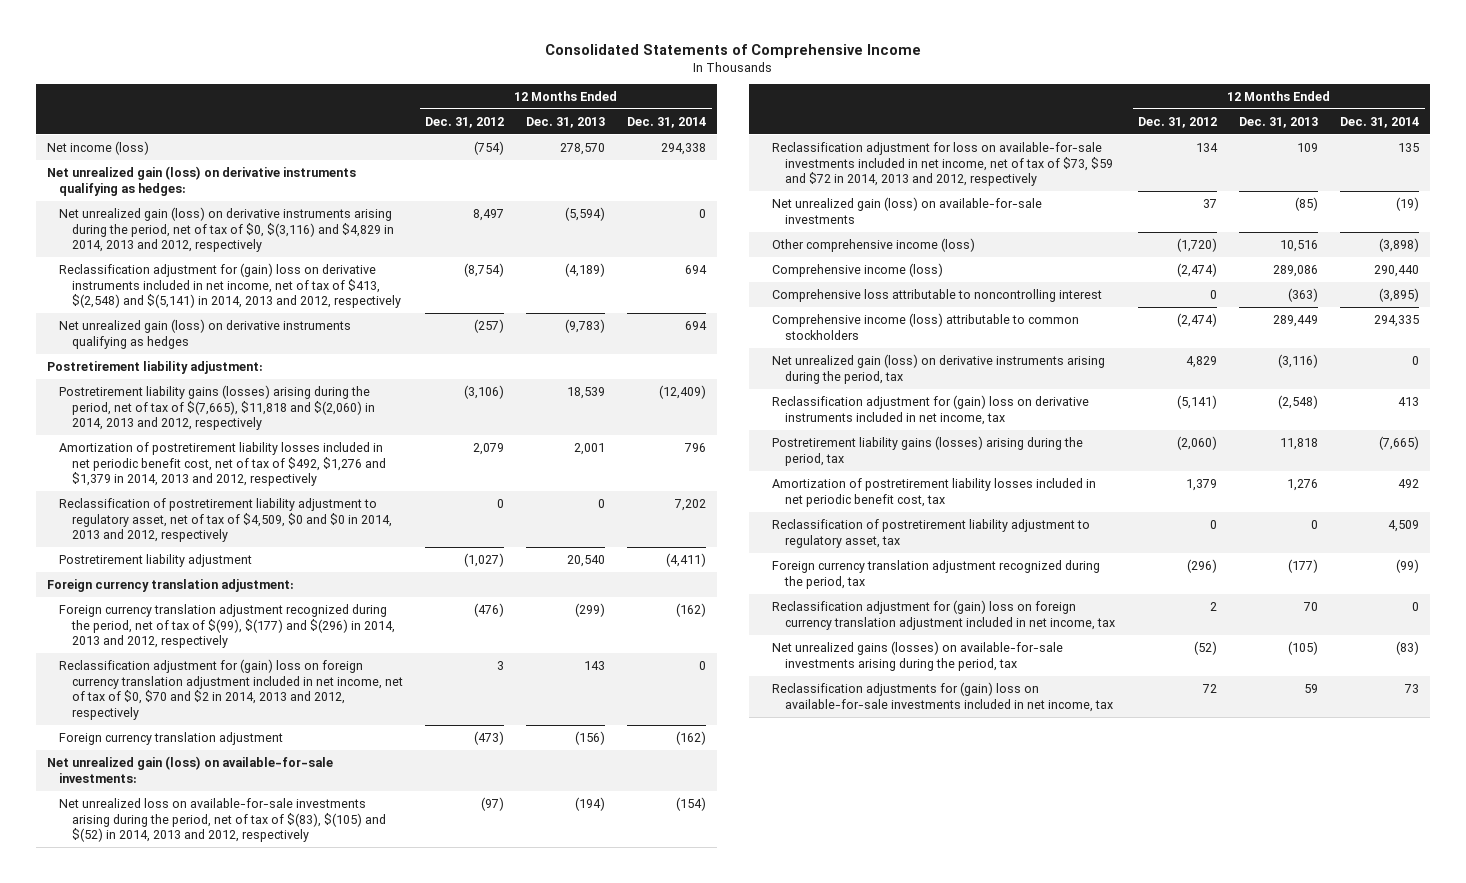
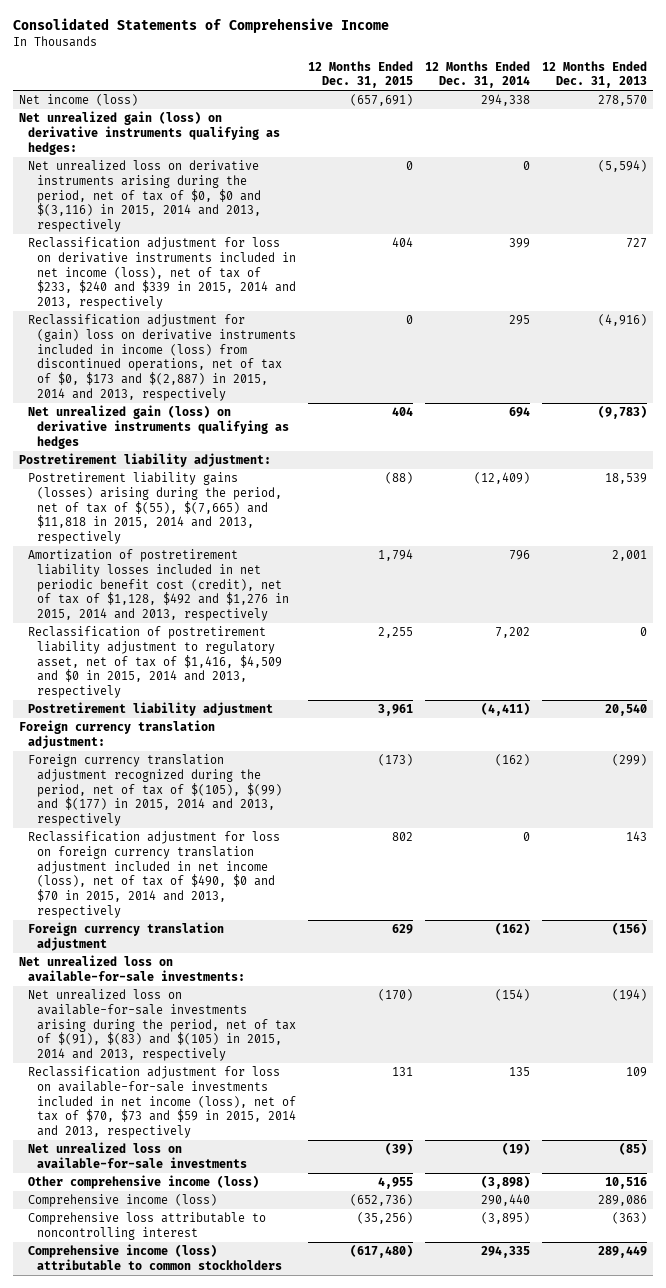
- | 12 Months Ended Dec. 31, 2012 | 12 Months Ended Dec. 31, 2013 | 12 Months Ended Dec. 31, 2014
+ | 12 Months Ended Dec. 31, 2015 | 12 Months Ended Dec. 31, 2014 | 12 Months Ended Dec. 31, 2013
- Net unrealized gain (loss) on derivative instruments arising during the period, net of tax of $0, $(3,116) and $4,829 in 2014, 2013 and 2012, respectively | 8,497 | (5,594) | 0
- Reclassification adjustment for (gain) loss on derivative instruments included in net income, net of tax of $413, $(2,548) and $(5,141) in 2014, 2013 and 2012, respectively | (8,754) | (4,189) | 694
+ Net unrealized loss on derivative instruments arising during the period, net of tax of $0, $0 and $(3,116) in 2015, 2014 and 2013, respectively | 0 | 0 | (5,594)
+ Reclassification adjustment for loss on derivative instruments included in net income (loss), net of tax of $233, $240 and $339 in 2015, 2014 and 2013, respectively | 404 | 399 | 727
+ Reclassification adjustment for (gain) loss on derivative instruments included in income (loss) from discontinued operations, net of tax of $0, $173 and $(2,887) in 2015, 2014 and 2013, respectively | 0 | 295 | (4,916)
- Postretirement liability gains (losses) arising during the period, net of tax of $(7,665), $11,818 and $(2,060) in 2014, 2013 and 2012, respectively | (3,106) | 18,539 | (12,409)
- Amortization of postretirement liability losses included in net periodic benefit cost, net of tax of $492, $1,276 and $1,379 in 2014, 2013 and 2012, respectively | 2,079 | 2,001 | 796
- Reclassification of postretirement liability adjustment to regulatory asset, net of tax of $4,509, $0 and $0 in 2014, 2013 and 2012, respectively | 0 | 0 | 7,202
+ Postretirement liability gains (losses) arising during the period, net of tax of $(55), $(7,665) and $11,818 in 2015, 2014 and 2013, respectively | (88) | (12,409) | 18,539
+ Amortization of postretirement liability losses included in net periodic benefit cost (credit), net of tax of $1,128, $492 and $1,276 in 2015, 2014 and 2013, respectively | 1,794 | 796 | 2,001
+ Reclassification of postretirement liability adjustment to regulatory asset, net of tax of $1,416, $4,509 and $0 in 2015, 2014 and 2013, respectively | 2,255 | 7,202 | 0
- Foreign currency translation adjustment recognized during the period, net of tax of $(99), $(177) and $(296) in 2014, 2013 and 2012, respectively | (476) | (299) | (162)
- Reclassification adjustment for (gain) loss on foreign currency translation adjustment included in net income, net of tax of $0, $70 and $2 in 2014, 2013 and 2012, respectively | 3 | 143 | 0
+ Foreign currency translation adjustment recognized during the period, net of tax of $(105), $(99) and $(177) in 2015, 2014 and 2013, respectively | (173) | (162) | (299)
+ Reclassification adjustment for loss on foreign currency translation adjustment included in net income (loss), net of tax of $490, $0 and $70 in 2015, 2014 and 2013, respectively | 802 | 0 | 143
- Net unrealized gain (loss) on available-for-sale investments:
- Net unrealized loss on available-for-sale investments arising during the period, net of tax of $(83), $(105) and $(52) in 2014, 2013 and 2012, respectively | (97) | (194) | (154)
- Reclassification adjustment for loss on available-for-sale investments included in net income, net of tax of $73, $59 and $72 in 2014, 2013 and 2012, respectively | 134 | 109 | 135
- Net unrealized gain (loss) on available-for-sale investments | 37 | (85) | (19)
+ Net unrealized loss on available-for-sale investments:
+ Net unrealized loss on available-for-sale investments arising during the period, net of tax of $(91), $(83) and $(105) in 2015, 2014 and 2013, respectively | (170) | (154) | (194)
+ Reclassification adjustment for loss on available-for-sale investments included in net income (loss), net of tax of $70, $73 and $59 in 2015, 2014 and 2013, respectively | 131 | 135 | 109
+ Net unrealized loss on available-for-sale investments | (39) | (19) | (85)
- Net unrealized gain (loss) on derivative instruments arising during the period, tax | 4,829 | (3,116) | 0
- Reclassification adjustment for (gain) loss on derivative instruments included in net income, tax | (5,141) | (2,548) | 413
- Postretirement liability gains (losses) arising during the period, tax | (2,060) | 11,818 | (7,665)
- Amortization of postretirement liability losses included in net periodic benefit cost, tax | 1,379 | 1,276 | 492
- Reclassification of postretirement liability adjustment to regulatory asset, tax | 0 | 0 | 4,509
- Foreign currency translation adjustment recognized during the period, tax | (296) | (177) | (99)
- Reclassification adjustment for (gain) loss on foreign currency translation adjustment included in net income, tax | 2 | 70 | 0
- Net unrealized gains (losses) on available-for-sale investments arising during the period, tax | (52) | (105) | (83)
- Reclassification adjustments for (gain) loss on available-for-sale investments included in net income, tax | 72 | 59 | 73

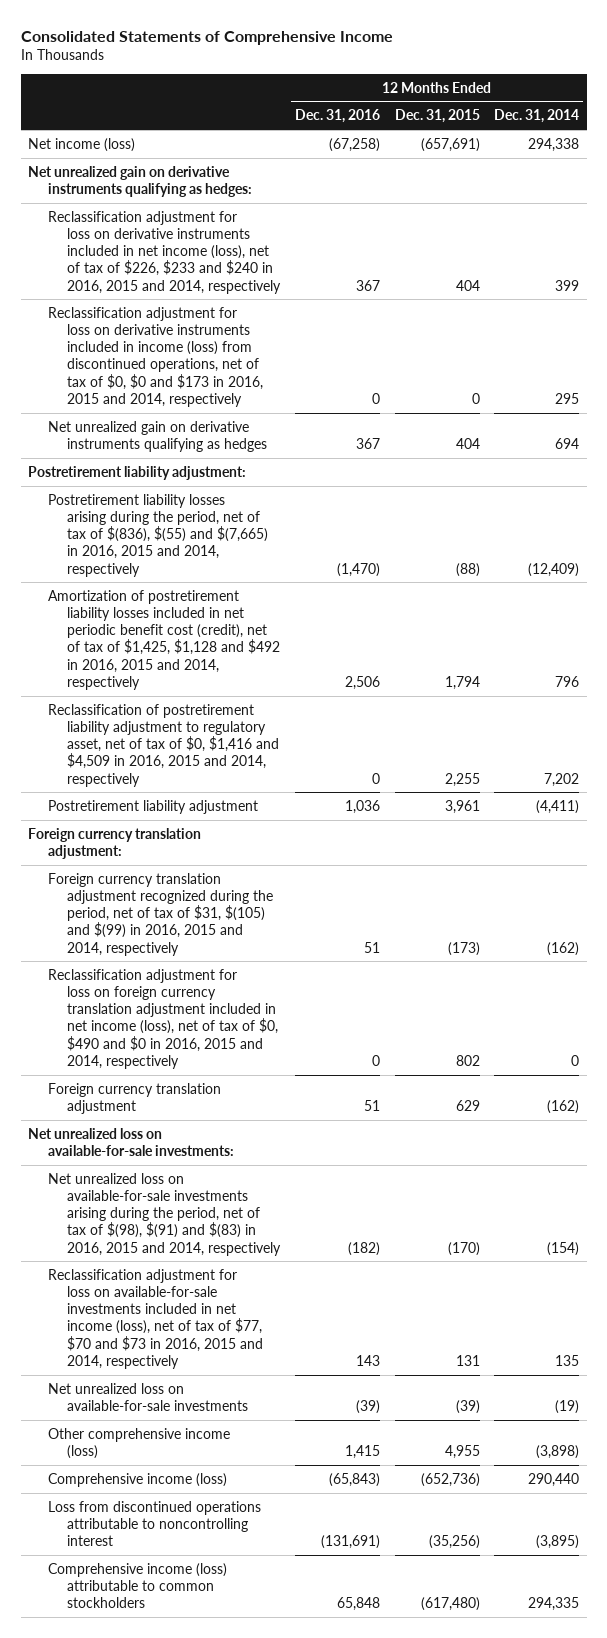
- | 12 Months Ended Dec. 31, 2015 | 12 Months Ended Dec. 31, 2014 | 12 Months Ended Dec. 31, 2013
+ | 12 Months Ended Dec. 31, 2016 | 12 Months Ended Dec. 31, 2015 | 12 Months Ended Dec. 31, 2014
- Net unrealized gain (loss) on derivative instruments qualifying as hedges:
- Net unrealized loss on derivative instruments arising during the period, net of tax of $0, $0 and $(3,116) in 2015, 2014 and 2013, respectively | 0 | 0 | (5,594)
- Reclassification adjustment for loss on derivative instruments included in net income (loss), net of tax of $233, $240 and $339 in 2015, 2014 and 2013, respectively | 404 | 399 | 727
- Reclassification adjustment for (gain) loss on derivative instruments included in income (loss) from discontinued operations, net of tax of $0, $173 and $(2,887) in 2015, 2014 and 2013, respectively | 0 | 295 | (4,916)
- Net unrealized gain (loss) on derivative instruments qualifying as hedges | 404 | 694 | (9,783)
+ Net unrealized gain on derivative instruments qualifying as hedges:
+ Reclassification adjustment for loss on derivative instruments included in net income (loss), net of tax of $226, $233 and $240 in 2016, 2015 and 2014, respectively | 367 | 404 | 399
+ Reclassification adjustment for loss on derivative instruments included in income (loss) from discontinued operations, net of tax of $0, $0 and $173 in 2016, 2015 and 2014, respectively | 0 | 0 | 295
+ Net unrealized gain on derivative instruments qualifying as hedges | 367 | 404 | 694
- Postretirement liability gains (losses) arising during the period, net of tax of $(55), $(7,665) and $11,818 in 2015, 2014 and 2013, respectively | (88) | (12,409) | 18,539
- Amortization of postretirement liability losses included in net periodic benefit cost (credit), net of tax of $1,128, $492 and $1,276 in 2015, 2014 and 2013, respectively | 1,794 | 796 | 2,001
- Reclassification of postretirement liability adjustment to regulatory asset, net of tax of $1,416, $4,509 and $0 in 2015, 2014 and 2013, respectively | 2,255 | 7,202 | 0
+ Postretirement liability losses arising during the period, net of tax of $(836), $(55) and $(7,665) in 2016, 2015 and 2014, respectively | (1,470) | (88) | (12,409)
+ Amortization of postretirement liability losses included in net periodic benefit cost (credit), net of tax of $1,425, $1,128 and $492 in 2016, 2015 and 2014, respectively | 2,506 | 1,794 | 796
+ Reclassification of postretirement liability adjustment to regulatory asset, net of tax of $0, $1,416 and $4,509 in 2016, 2015 and 2014, respectively | 0 | 2,255 | 7,202
- Foreign currency translation adjustment recognized during the period, net of tax of $(105), $(99) and $(177) in 2015, 2014 and 2013, respectively | (173) | (162) | (299)
- Reclassification adjustment for loss on foreign currency translation adjustment included in net income (loss), net of tax of $490, $0 and $70 in 2015, 2014 and 2013, respectively | 802 | 0 | 143
+ Foreign currency translation adjustment recognized during the period, net of tax of $31, $(105) and $(99) in 2016, 2015 and 2014, respectively | 51 | (173) | (162)
+ Reclassification adjustment for loss on foreign currency translation adjustment included in net income (loss), net of tax of $0, $490 and $0 in 2016, 2015 and 2014, respectively | 0 | 802 | 0
- Net unrealized loss on available-for-sale investments arising during the period, net of tax of $(91), $(83) and $(105) in 2015, 2014 and 2013, respectively | (170) | (154) | (194)
- Reclassification adjustment for loss on available-for-sale investments included in net income (loss), net of tax of $70, $73 and $59 in 2015, 2014 and 2013, respectively | 131 | 135 | 109
+ Net unrealized loss on available-for-sale investments arising during the period, net of tax of $(98), $(91) and $(83) in 2016, 2015 and 2014, respectively | (182) | (170) | (154)
+ Reclassification adjustment for loss on available-for-sale investments included in net income (loss), net of tax of $77, $70 and $73 in 2016, 2015 and 2014, respectively | 143 | 131 | 135
- Comprehensive loss attributable to noncontrolling interest | (35,256) | (3,895) | (363)
+ Loss from discontinued operations attributable to noncontrolling interest | (131,691) | (35,256) | (3,895)

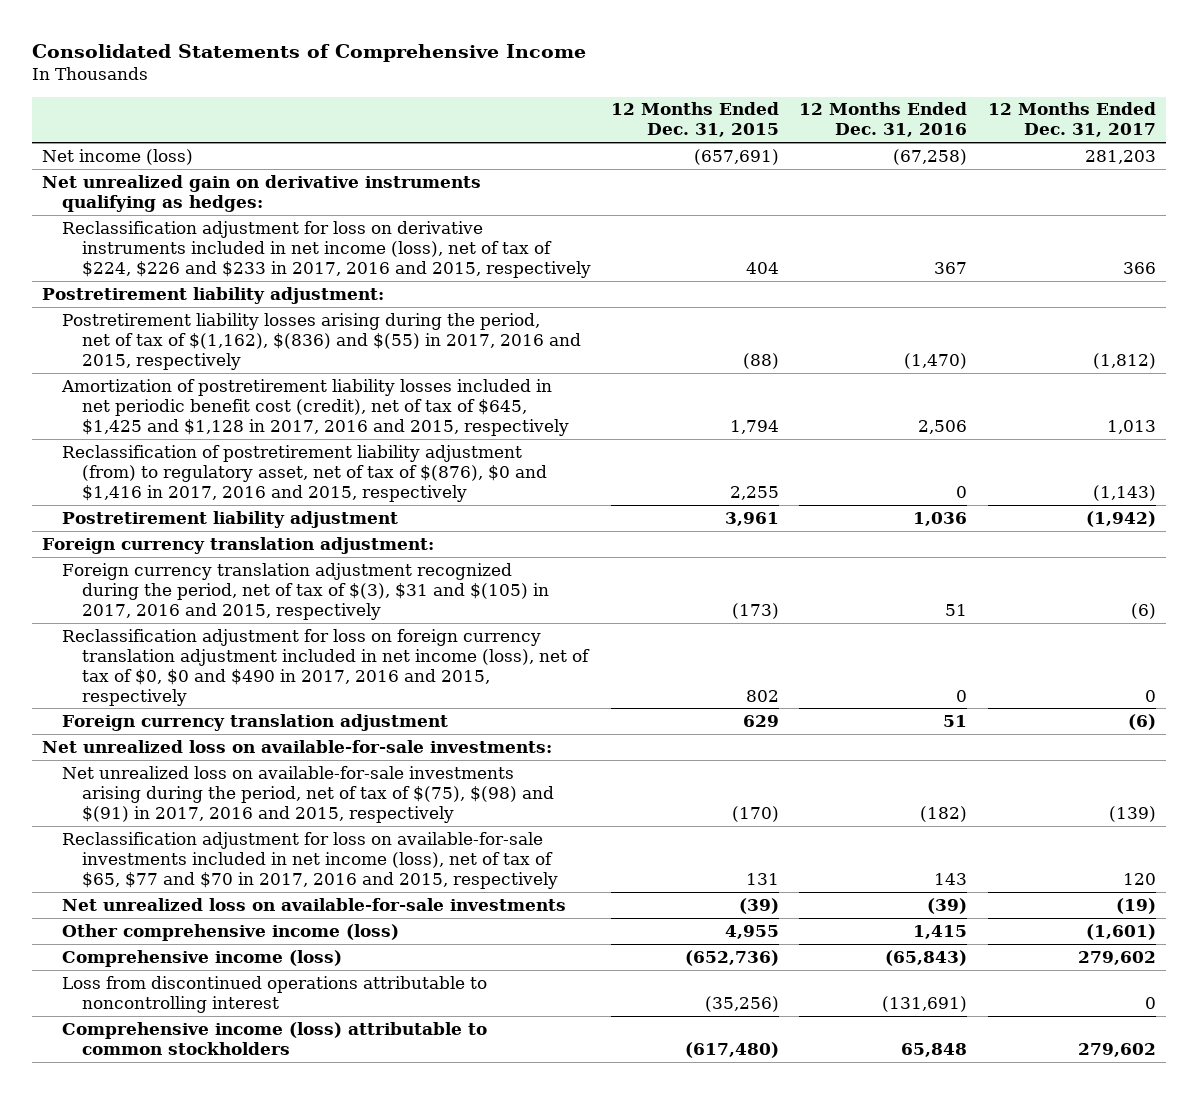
- | 12 Months Ended Dec. 31, 2016 | 12 Months Ended Dec. 31, 2015 | 12 Months Ended Dec. 31, 2014
+ | 12 Months Ended Dec. 31, 2015 | 12 Months Ended Dec. 31, 2016 | 12 Months Ended Dec. 31, 2017
- Reclassification adjustment for loss on derivative instruments included in net income (loss), net of tax of $226, $233 and $240 in 2016, 2015 and 2014, respectively | 367 | 404 | 399
- Reclassification adjustment for loss on derivative instruments included in income (loss) from discontinued operations, net of tax of $0, $0 and $173 in 2016, 2015 and 2014, respectively | 0 | 0 | 295
- Net unrealized gain on derivative instruments qualifying as hedges | 367 | 404 | 694
+ Reclassification adjustment for loss on derivative instruments included in net income (loss), net of tax of $224, $226 and $233 in 2017, 2016 and 2015, respectively | 404 | 367 | 366
- Postretirement liability losses arising during the period, net of tax of $(836), $(55) and $(7,665) in 2016, 2015 and 2014, respectively | (1,470) | (88) | (12,409)
- Amortization of postretirement liability losses included in net periodic benefit cost (credit), net of tax of $1,425, $1,128 and $492 in 2016, 2015 and 2014, respectively | 2,506 | 1,794 | 796
- Reclassification of postretirement liability adjustment to regulatory asset, net of tax of $0, $1,416 and $4,509 in 2016, 2015 and 2014, respectively | 0 | 2,255 | 7,202
+ Postretirement liability losses arising during the period, net of tax of $(1,162), $(836) and $(55) in 2017, 2016 and 2015, respectively | (88) | (1,470) | (1,812)
+ Amortization of postretirement liability losses included in net periodic benefit cost (credit), net of tax of $645, $1,425 and $1,128 in 2017, 2016 and 2015, respectively | 1,794 | 2,506 | 1,013
+ Reclassification of postretirement liability adjustment (from) to regulatory asset, net of tax of $(876), $0 and $1,416 in 2017, 2016 and 2015, respectively | 2,255 | 0 | (1,143)
- Foreign currency translation adjustment recognized during the period, net of tax of $31, $(105) and $(99) in 2016, 2015 and 2014, respectively | 51 | (173) | (162)
- Reclassification adjustment for loss on foreign currency translation adjustment included in net income (loss), net of tax of $0, $490 and $0 in 2016, 2015 and 2014, respectively | 0 | 802 | 0
+ Foreign currency translation adjustment recognized during the period, net of tax of $(3), $31 and $(105) in 2017, 2016 and 2015, respectively | (173) | 51 | (6)
+ Reclassification adjustment for loss on foreign currency translation adjustment included in net income (loss), net of tax of $0, $0 and $490 in 2017, 2016 and 2015, respectively | 802 | 0 | 0
- Net unrealized loss on available-for-sale investments arising during the period, net of tax of $(98), $(91) and $(83) in 2016, 2015 and 2014, respectively | (182) | (170) | (154)
- Reclassification adjustment for loss on available-for-sale investments included in net income (loss), net of tax of $77, $70 and $73 in 2016, 2015 and 2014, respectively | 143 | 131 | 135
+ Net unrealized loss on available-for-sale investments arising during the period, net of tax of $(75), $(98) and $(91) in 2017, 2016 and 2015, respectively | (170) | (182) | (139)
+ Reclassification adjustment for loss on available-for-sale investments included in net income (loss), net of tax of $65, $77 and $70 in 2017, 2016 and 2015, respectively | 131 | 143 | 120

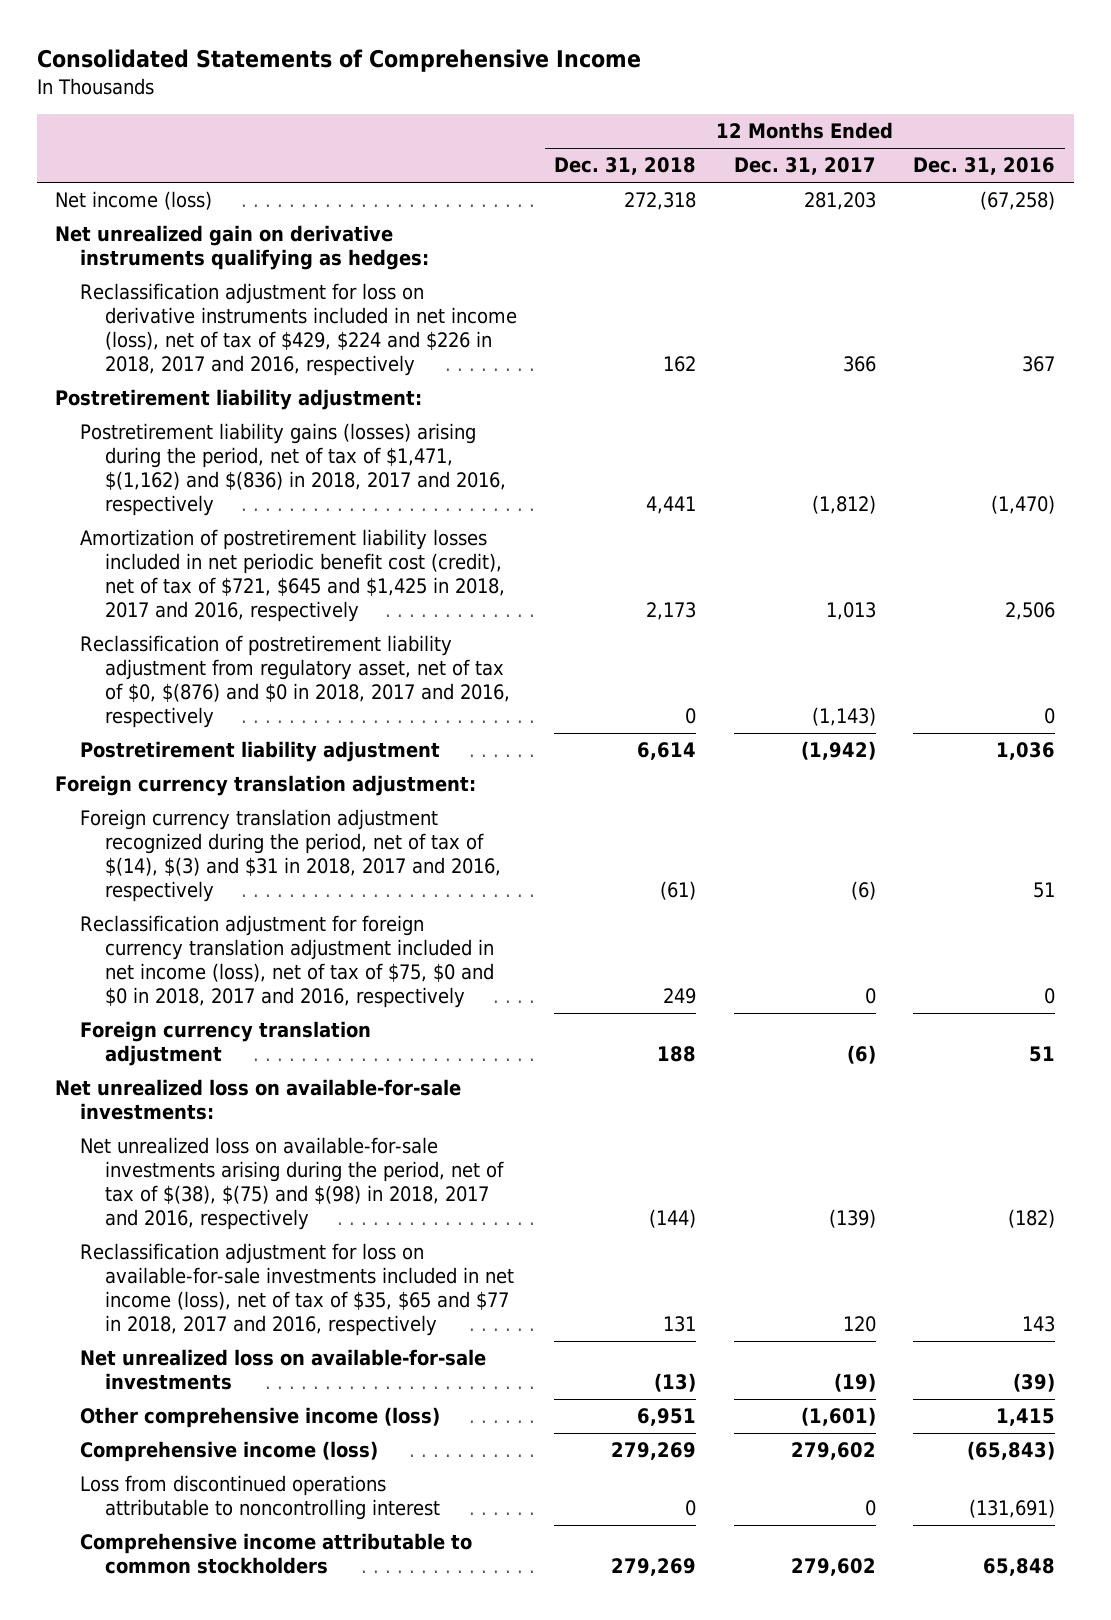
- | 12 Months Ended Dec. 31, 2015 | 12 Months Ended Dec. 31, 2016 | 12 Months Ended Dec. 31, 2017
+ | 12 Months Ended Dec. 31, 2018 | 12 Months Ended Dec. 31, 2017 | 12 Months Ended Dec. 31, 2016
- Reclassification adjustment for loss on derivative instruments included in net income (loss), net of tax of $224, $226 and $233 in 2017, 2016 and 2015, respectively | 404 | 367 | 366
+ Reclassification adjustment for loss on derivative instruments included in net income (loss), net of tax of $429, $224 and $226 in 2018, 2017 and 2016, respectively | 162 | 366 | 367
- Postretirement liability losses arising during the period, net of tax of $(1,162), $(836) and $(55) in 2017, 2016 and 2015, respectively | (88) | (1,470) | (1,812)
- Amortization of postretirement liability losses included in net periodic benefit cost (credit), net of tax of $645, $1,425 and $1,128 in 2017, 2016 and 2015, respectively | 1,794 | 2,506 | 1,013
- Reclassification of postretirement liability adjustment (from) to regulatory asset, net of tax of $(876), $0 and $1,416 in 2017, 2016 and 2015, respectively | 2,255 | 0 | (1,143)
+ Postretirement liability gains (losses) arising during the period, net of tax of $1,471, $(1,162) and $(836) in 2018, 2017 and 2016, respectively | 4,441 | (1,812) | (1,470)
+ Amortization of postretirement liability losses included in net periodic benefit cost (credit), net of tax of $721, $645 and $1,425 in 2018, 2017 and 2016, respectively | 2,173 | 1,013 | 2,506
+ Reclassification of postretirement liability adjustment from regulatory asset, net of tax of $0, $(876) and $0 in 2018, 2017 and 2016, respectively | 0 | (1,143) | 0
- Foreign currency translation adjustment recognized during the period, net of tax of $(3), $31 and $(105) in 2017, 2016 and 2015, respectively | (173) | 51 | (6)
- Reclassification adjustment for loss on foreign currency translation adjustment included in net income (loss), net of tax of $0, $0 and $490 in 2017, 2016 and 2015, respectively | 802 | 0 | 0
+ Foreign currency translation adjustment recognized during the period, net of tax of $(14), $(3) and $31 in 2018, 2017 and 2016, respectively | (61) | (6) | 51
+ Reclassification adjustment for foreign currency translation adjustment included in net income (loss), net of tax of $75, $0 and $0 in 2018, 2017 and 2016, respectively | 249 | 0 | 0
- Net unrealized loss on available-for-sale investments arising during the period, net of tax of $(75), $(98) and $(91) in 2017, 2016 and 2015, respectively | (170) | (182) | (139)
- Reclassification adjustment for loss on available-for-sale investments included in net income (loss), net of tax of $65, $77 and $70 in 2017, 2016 and 2015, respectively | 131 | 143 | 120
+ Net unrealized loss on available-for-sale investments arising during the period, net of tax of $(38), $(75) and $(98) in 2018, 2017 and 2016, respectively | (144) | (139) | (182)
+ Reclassification adjustment for loss on available-for-sale investments included in net income (loss), net of tax of $35, $65 and $77 in 2018, 2017 and 2016, respectively | 131 | 120 | 143
- Comprehensive income (loss) attributable to common stockholders | (617,480) | 65,848 | 279,602
+ Comprehensive income attributable to common stockholders | 279,269 | 279,602 | 65,848

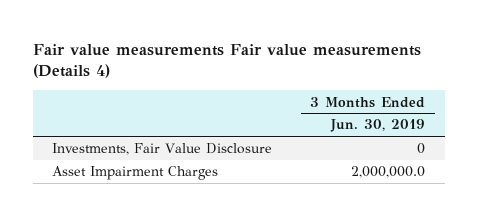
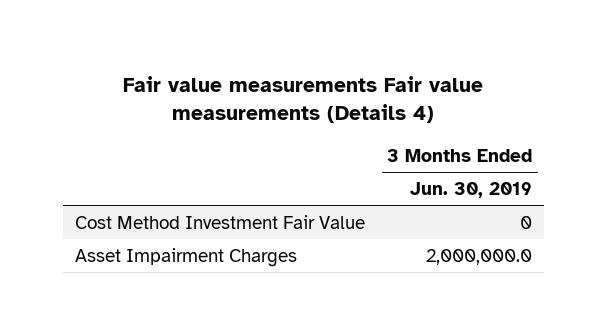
- Investments, Fair Value Disclosure | 0
+ Cost Method Investment Fair Value | 0

